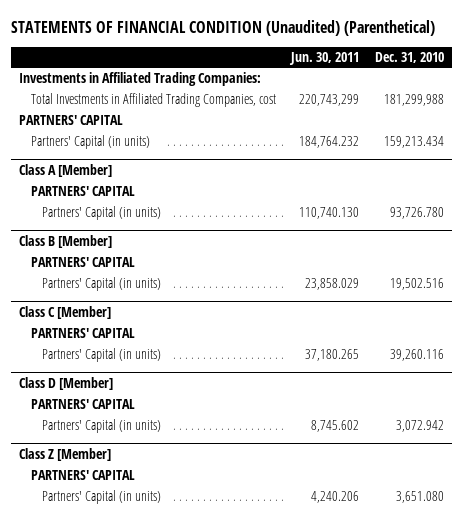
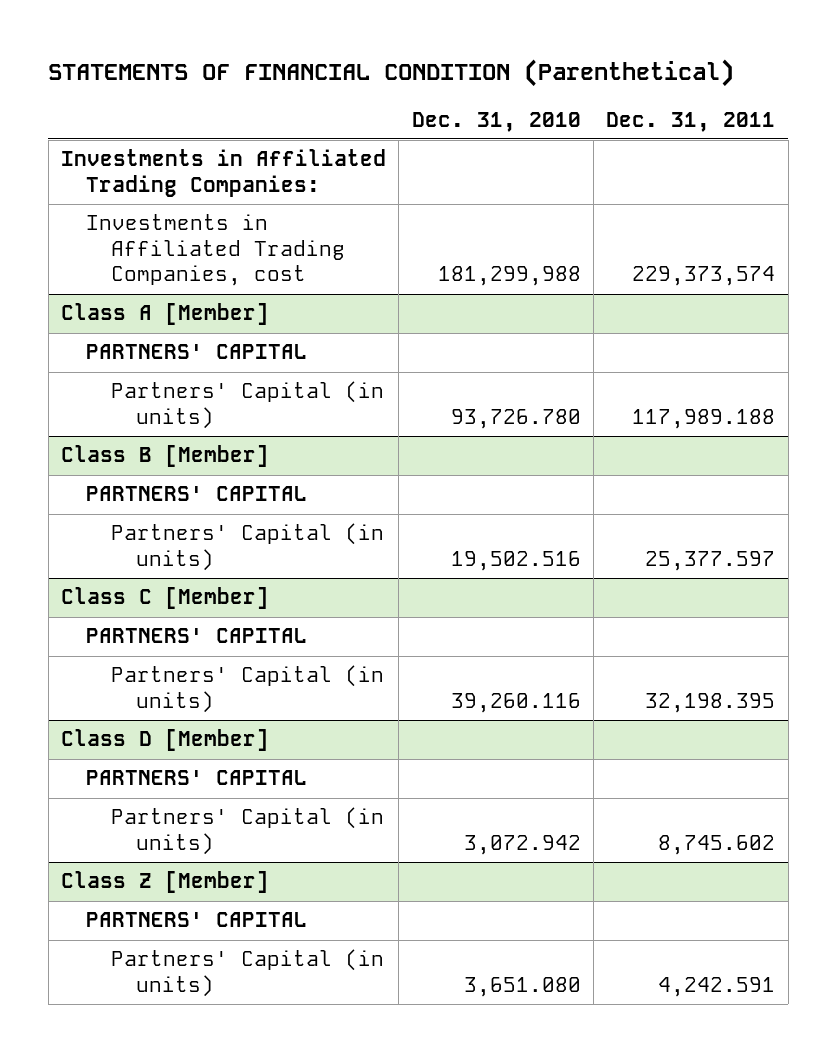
- STATEMENTS OF FINANCIAL CONDITION (Unaudited) (Parenthetical)
+ STATEMENTS OF FINANCIAL CONDITION (Parenthetical)
- | Jun. 30, 2011 | Dec. 31, 2010
+ | Dec. 31, 2010 | Dec. 31, 2011
- Total Investments in Affiliated Trading Companies, cost | 220,743,299 | 181,299,988
- PARTNERS' CAPITAL
- Partners' Capital (in units) | 184,764.232 | 159,213.434
+ Investments in Affiliated Trading Companies, cost | 181,299,988 | 229,373,574

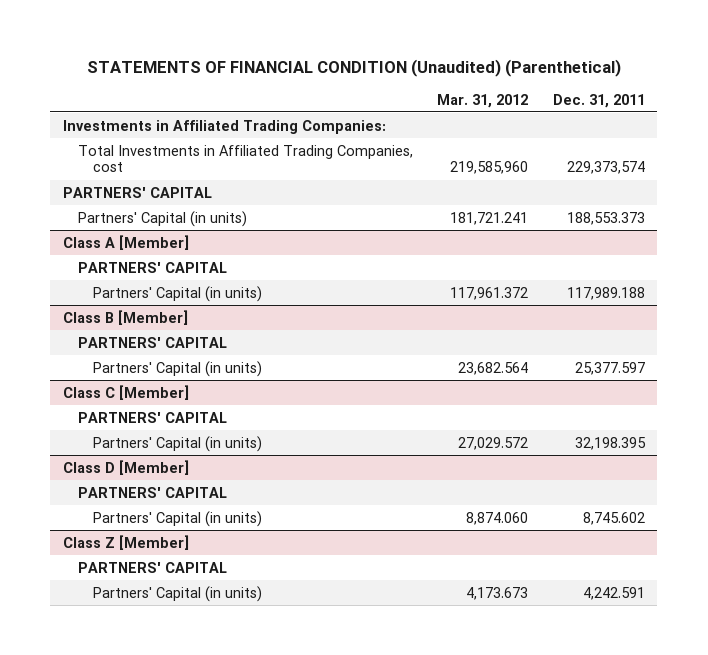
- STATEMENTS OF FINANCIAL CONDITION (Parenthetical)
+ STATEMENTS OF FINANCIAL CONDITION (Unaudited) (Parenthetical)
- | Dec. 31, 2010 | Dec. 31, 2011
+ | Mar. 31, 2012 | Dec. 31, 2011
- Investments in Affiliated Trading Companies, cost | 181,299,988 | 229,373,574
+ Total Investments in Affiliated Trading Companies, cost | 219,585,960 | 229,373,574
+ PARTNERS' CAPITAL
+ Partners' Capital (in units) | 181,721.241 | 188,553.373

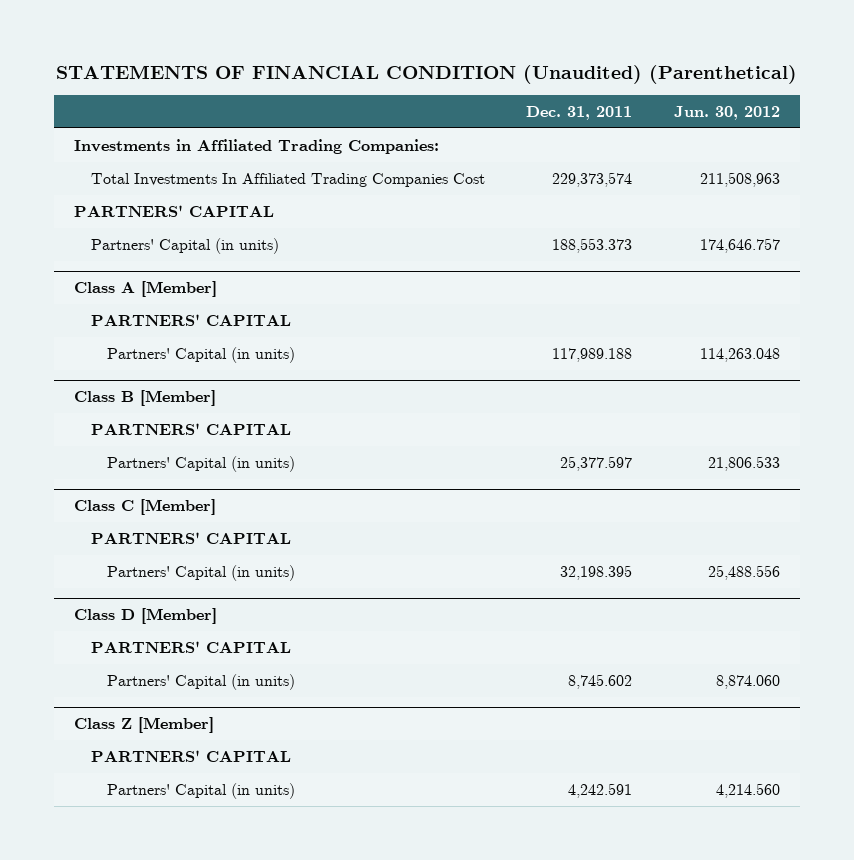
- | Mar. 31, 2012 | Dec. 31, 2011
+ | Dec. 31, 2011 | Jun. 30, 2012
- Total Investments in Affiliated Trading Companies, cost | 219,585,960 | 229,373,574
+ Total Investments In Affiliated Trading Companies Cost | 229,373,574 | 211,508,963

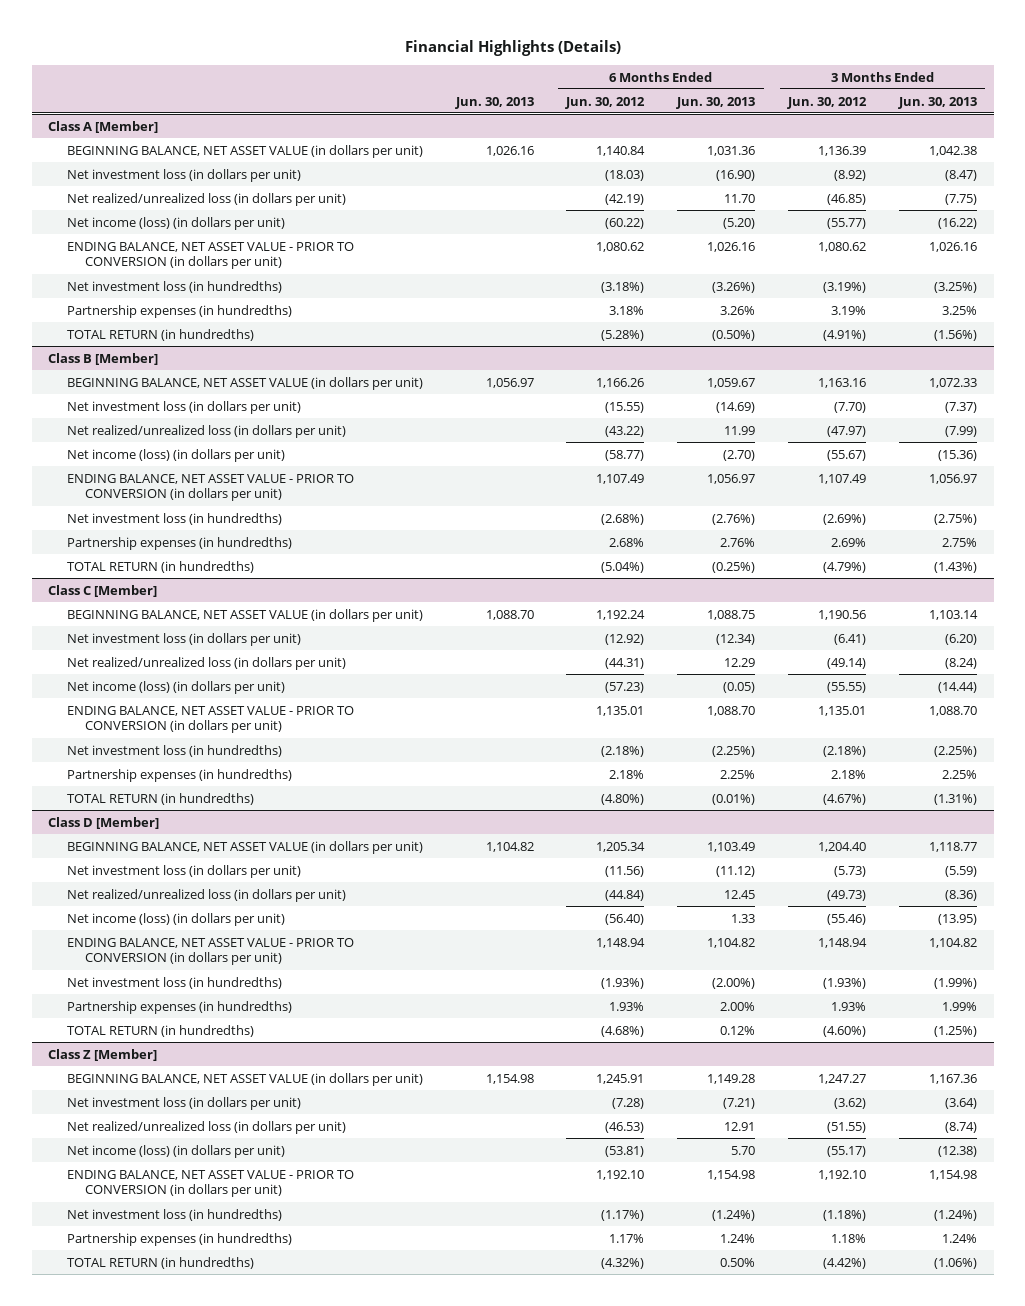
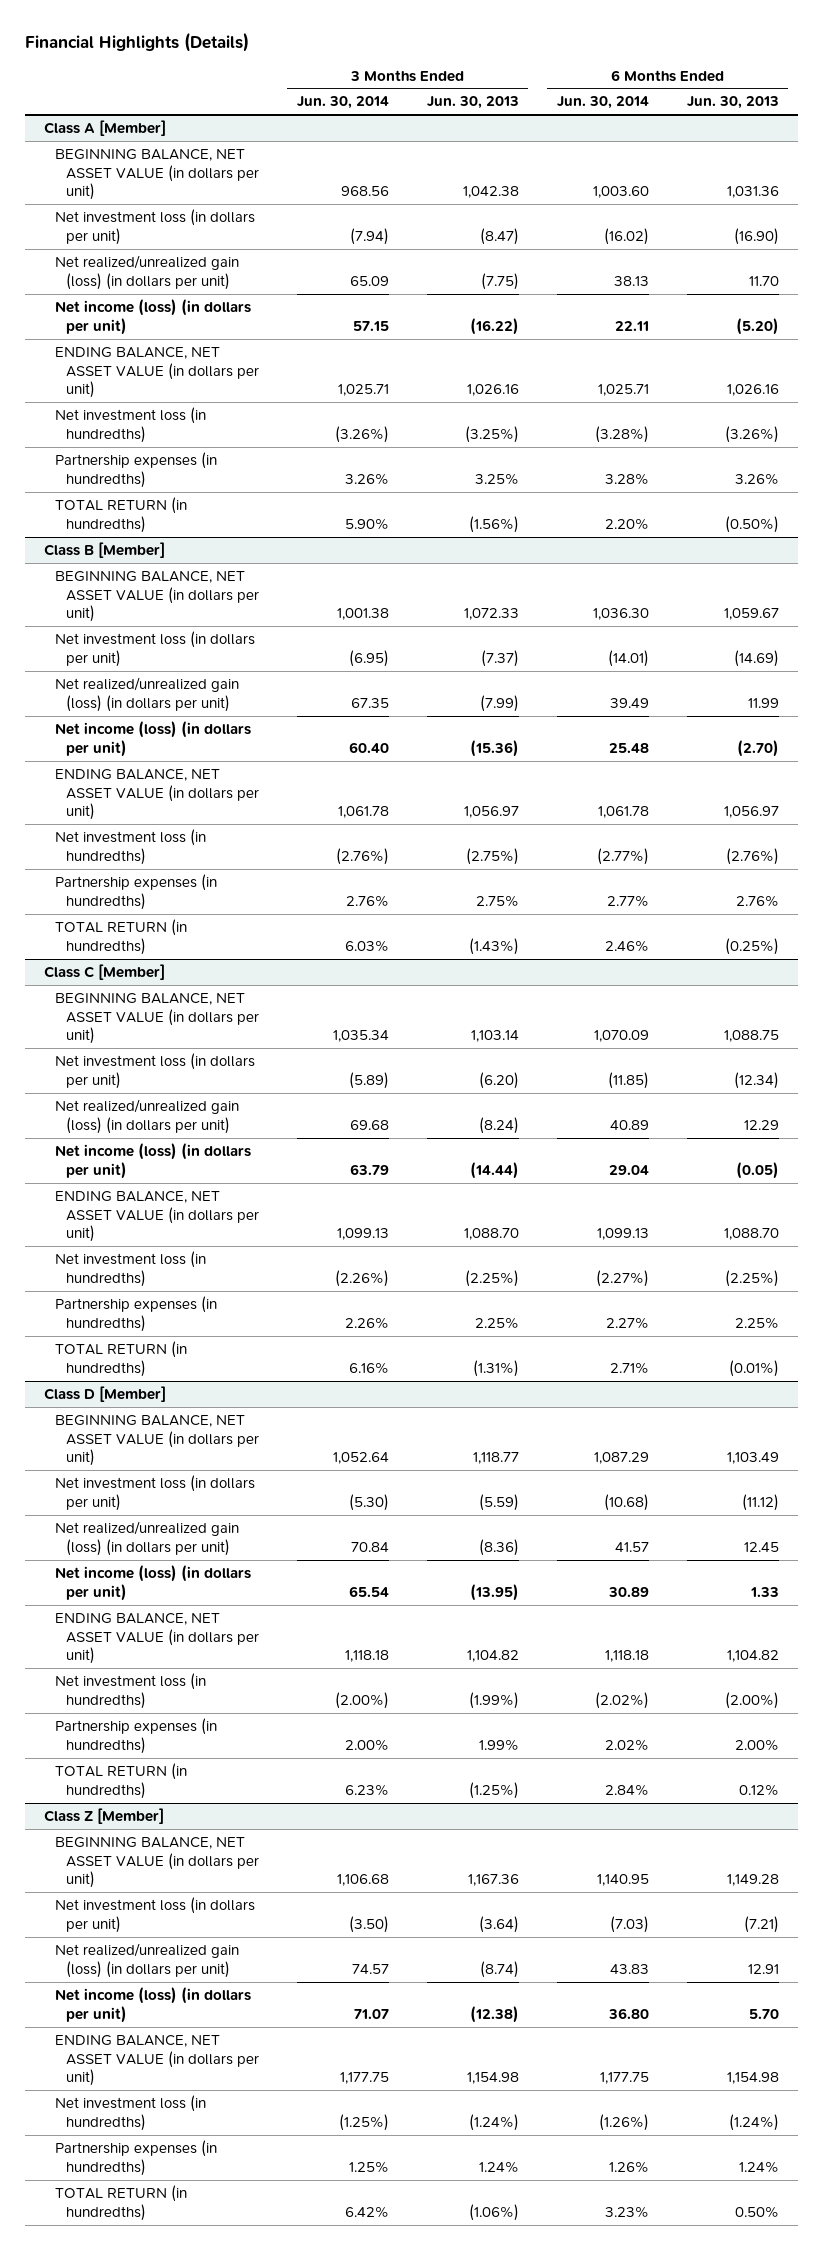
- | Jun. 30, 2013 | 6 Months Ended Jun. 30, 2012 | 6 Months Ended Jun. 30, 2013 | 3 Months Ended Jun. 30, 2012 | 3 Months Ended Jun. 30, 2013
+ | 3 Months Ended Jun. 30, 2014 | 3 Months Ended Jun. 30, 2013 | 6 Months Ended Jun. 30, 2014 | 6 Months Ended Jun. 30, 2013
@ Class A [Member]
- Net realized/unrealized loss (in dollars per unit) | | (42.19) | 11.70 | (46.85) | (7.75)
+ Net realized/unrealized gain (loss) (in dollars per unit) | 65.09 | (7.75) | 38.13 | 11.70
- ENDING BALANCE, NET ASSET VALUE - PRIOR TO CONVERSION (in dollars per unit) | | 1,080.62 | 1,026.16 | 1,080.62 | 1,026.16
+ ENDING BALANCE, NET ASSET VALUE (in dollars per unit) | 1,025.71 | 1,026.16 | 1,025.71 | 1,026.16
@ Class B [Member]
- Net realized/unrealized loss (in dollars per unit) | | (43.22) | 11.99 | (47.97) | (7.99)
+ Net realized/unrealized gain (loss) (in dollars per unit) | 67.35 | (7.99) | 39.49 | 11.99
- ENDING BALANCE, NET ASSET VALUE - PRIOR TO CONVERSION (in dollars per unit) | | 1,107.49 | 1,056.97 | 1,107.49 | 1,056.97
+ ENDING BALANCE, NET ASSET VALUE (in dollars per unit) | 1,061.78 | 1,056.97 | 1,061.78 | 1,056.97
@ Class C [Member]
- Net realized/unrealized loss (in dollars per unit) | | (44.31) | 12.29 | (49.14) | (8.24)
+ Net realized/unrealized gain (loss) (in dollars per unit) | 69.68 | (8.24) | 40.89 | 12.29
- ENDING BALANCE, NET ASSET VALUE - PRIOR TO CONVERSION (in dollars per unit) | | 1,135.01 | 1,088.70 | 1,135.01 | 1,088.70
+ ENDING BALANCE, NET ASSET VALUE (in dollars per unit) | 1,099.13 | 1,088.70 | 1,099.13 | 1,088.70
@ Class D [Member]
- Net realized/unrealized loss (in dollars per unit) | | (44.84) | 12.45 | (49.73) | (8.36)
+ Net realized/unrealized gain (loss) (in dollars per unit) | 70.84 | (8.36) | 41.57 | 12.45
- ENDING BALANCE, NET ASSET VALUE - PRIOR TO CONVERSION (in dollars per unit) | | 1,148.94 | 1,104.82 | 1,148.94 | 1,104.82
+ ENDING BALANCE, NET ASSET VALUE (in dollars per unit) | 1,118.18 | 1,104.82 | 1,118.18 | 1,104.82
@ Class Z [Member]
- Net realized/unrealized loss (in dollars per unit) | | (46.53) | 12.91 | (51.55) | (8.74)
+ Net realized/unrealized gain (loss) (in dollars per unit) | 74.57 | (8.74) | 43.83 | 12.91
- ENDING BALANCE, NET ASSET VALUE - PRIOR TO CONVERSION (in dollars per unit) | | 1,192.10 | 1,154.98 | 1,192.10 | 1,154.98
+ ENDING BALANCE, NET ASSET VALUE (in dollars per unit) | 1,177.75 | 1,154.98 | 1,177.75 | 1,154.98

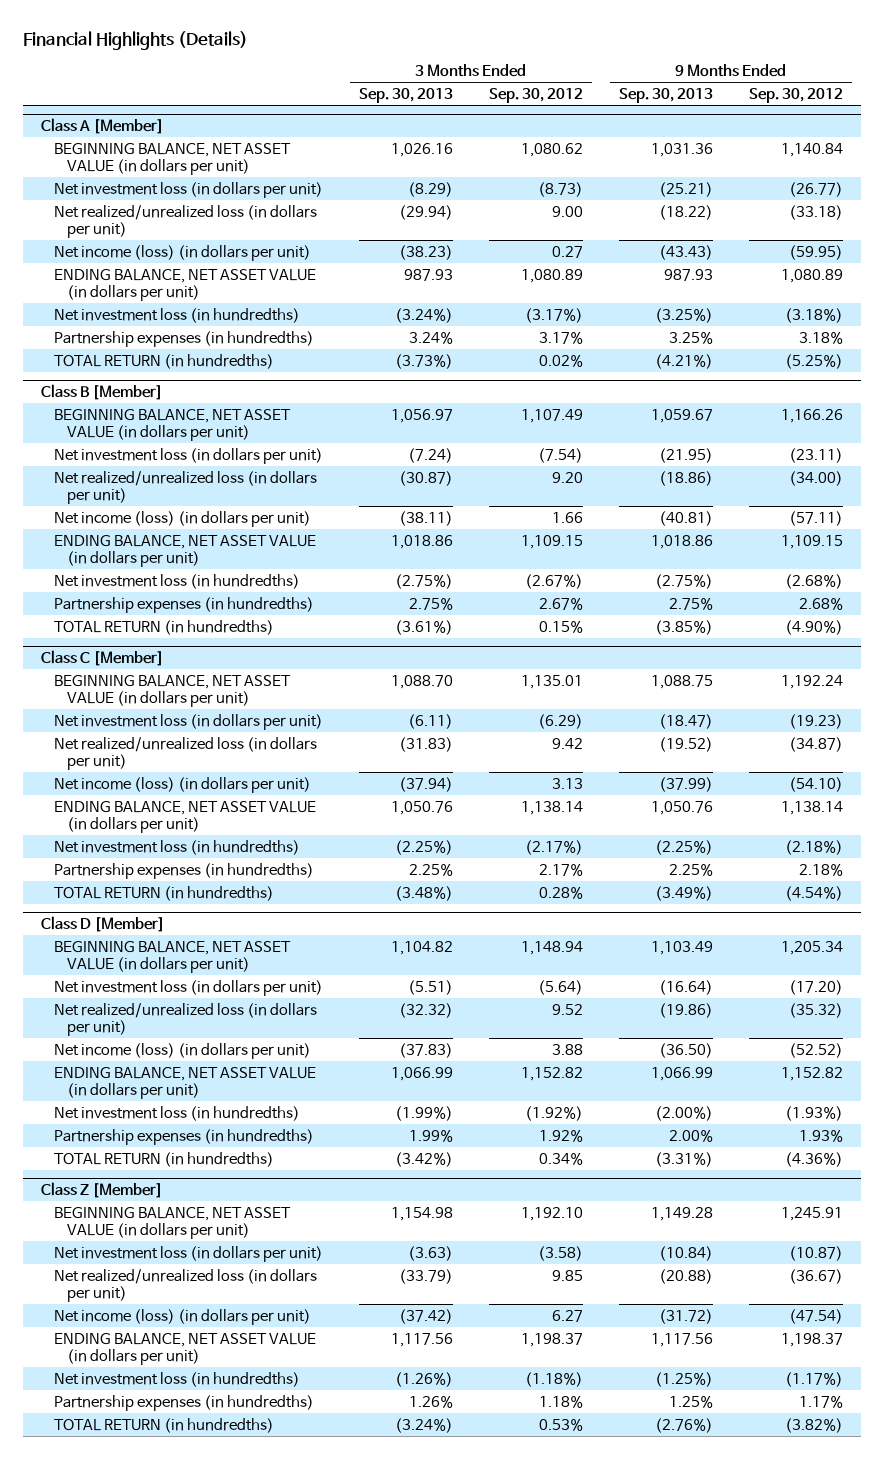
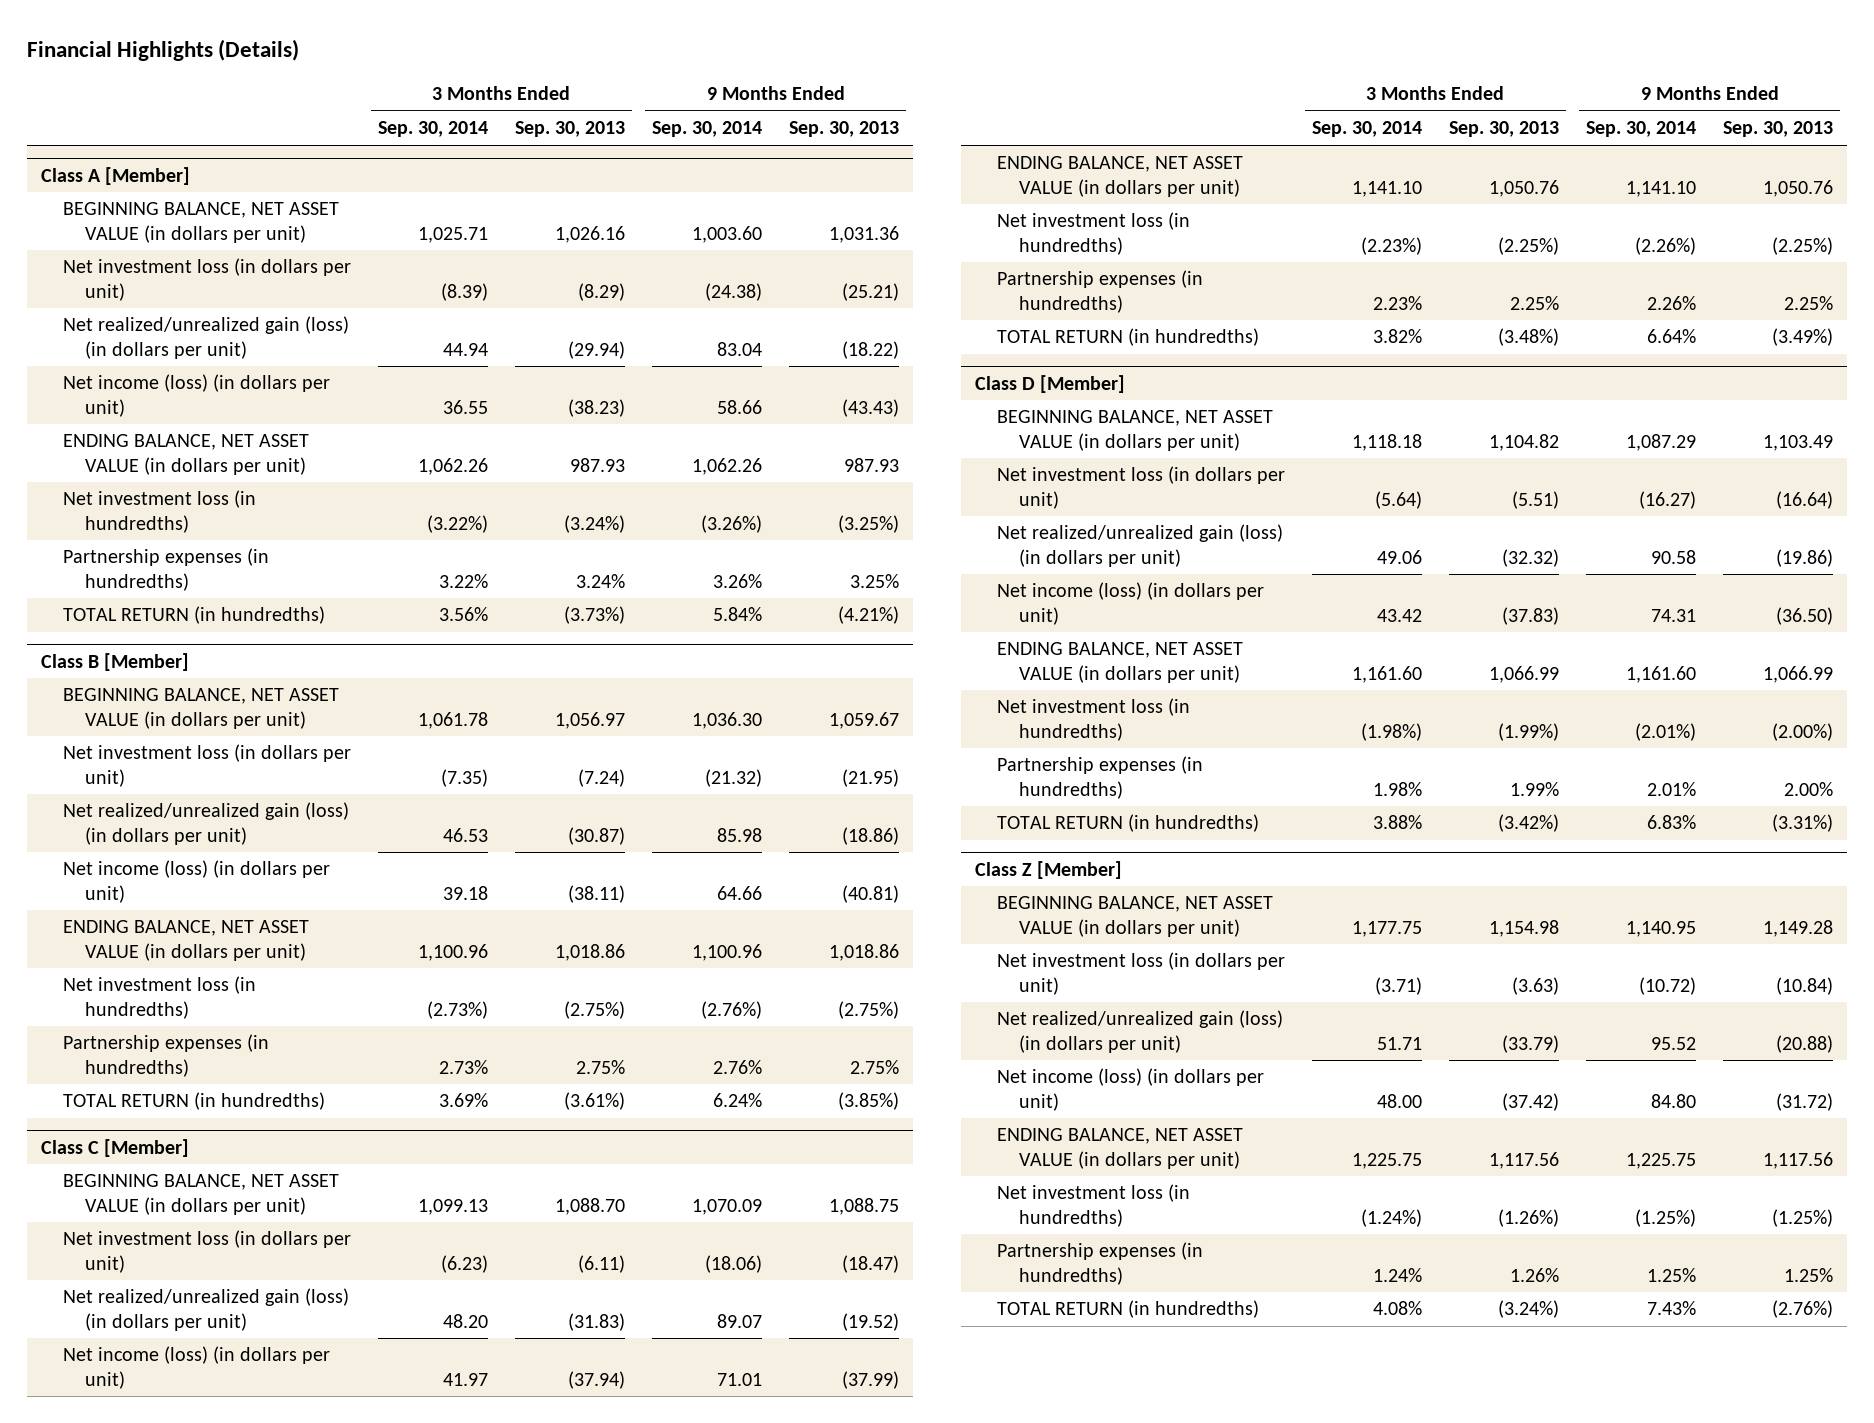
- | 3 Months Ended Sep. 30, 2013 | 3 Months Ended Sep. 30, 2012 | 9 Months Ended Sep. 30, 2013 | 9 Months Ended Sep. 30, 2012
+ | 3 Months Ended Sep. 30, 2014 | 3 Months Ended Sep. 30, 2013 | 9 Months Ended Sep. 30, 2014 | 9 Months Ended Sep. 30, 2013
@ Class A [Member]
- Net realized/unrealized loss (in dollars per unit) | (29.94) | 9.00 | (18.22) | (33.18)
+ Net realized/unrealized gain (loss) (in dollars per unit) | 44.94 | (29.94) | 83.04 | (18.22)
@ Class B [Member]
- Net realized/unrealized loss (in dollars per unit) | (30.87) | 9.20 | (18.86) | (34.00)
+ Net realized/unrealized gain (loss) (in dollars per unit) | 46.53 | (30.87) | 85.98 | (18.86)
@ Class C [Member]
- Net realized/unrealized loss (in dollars per unit) | (31.83) | 9.42 | (19.52) | (34.87)
+ Net realized/unrealized gain (loss) (in dollars per unit) | 48.20 | (31.83) | 89.07 | (19.52)
@ Class D [Member]
- Net realized/unrealized loss (in dollars per unit) | (32.32) | 9.52 | (19.86) | (35.32)
+ Net realized/unrealized gain (loss) (in dollars per unit) | 49.06 | (32.32) | 90.58 | (19.86)
@ Class Z [Member]
- Net realized/unrealized loss (in dollars per unit) | (33.79) | 9.85 | (20.88) | (36.67)
+ Net realized/unrealized gain (loss) (in dollars per unit) | 51.71 | (33.79) | 95.52 | (20.88)

